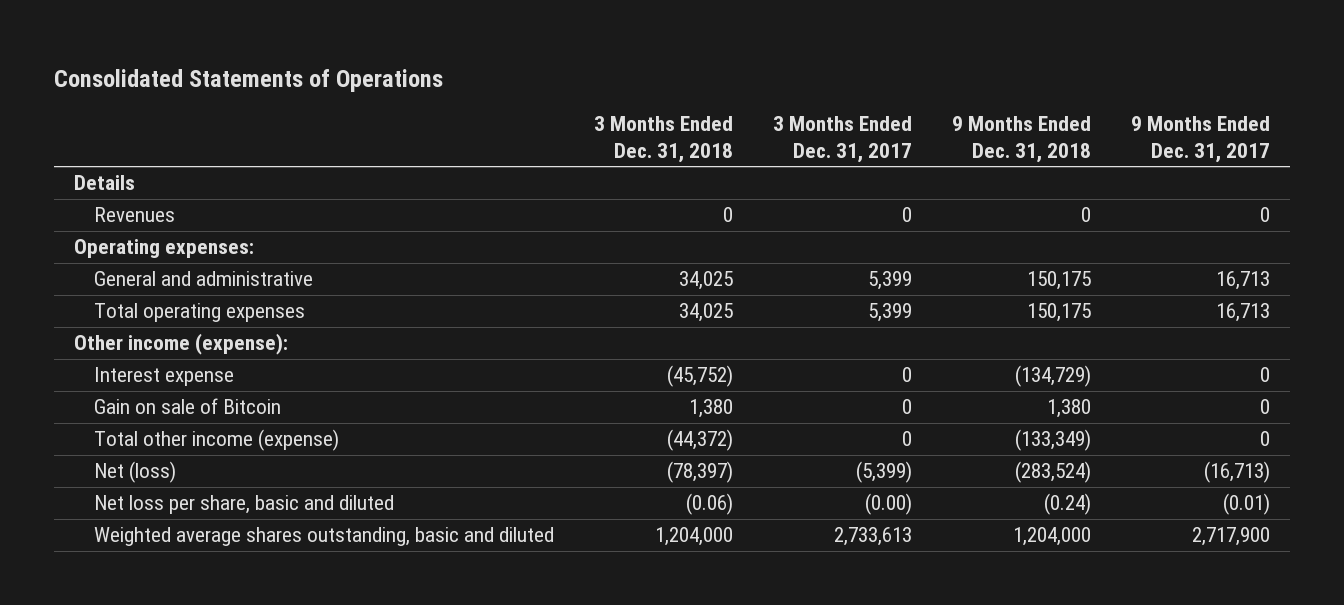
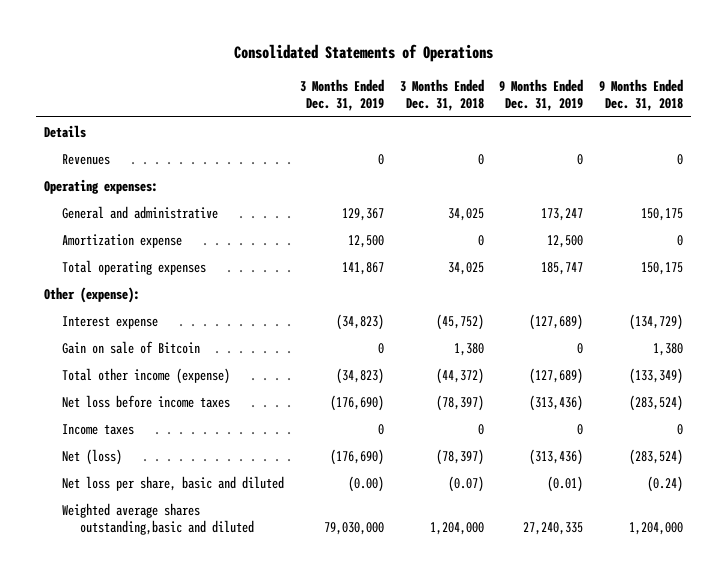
- | 3 Months Ended Dec. 31, 2018 | 3 Months Ended Dec. 31, 2017 | 9 Months Ended Dec. 31, 2018 | 9 Months Ended Dec. 31, 2017
+ | 3 Months Ended Dec. 31, 2019 | 3 Months Ended Dec. 31, 2018 | 9 Months Ended Dec. 31, 2019 | 9 Months Ended Dec. 31, 2018
+ Amortization expense | 12,500 | 0 | 12,500 | 0
- Other income (expense):
+ Other (expense):
+ Net loss before income taxes | (176,690) | (78,397) | (313,436) | (283,524)
+ Income taxes | 0 | 0 | 0 | 0
- Net loss per share, basic and diluted | (0.06) | (0.00) | (0.24) | (0.01)
- Weighted average shares outstanding, basic and diluted | 1,204,000 | 2,733,613 | 1,204,000 | 2,717,900
+ Net loss per share, basic and diluted | (0.00) | (0.07) | (0.01) | (0.24)
+ Weighted average shares outstanding,basic and diluted | 79,030,000 | 1,204,000 | 27,240,335 | 1,204,000

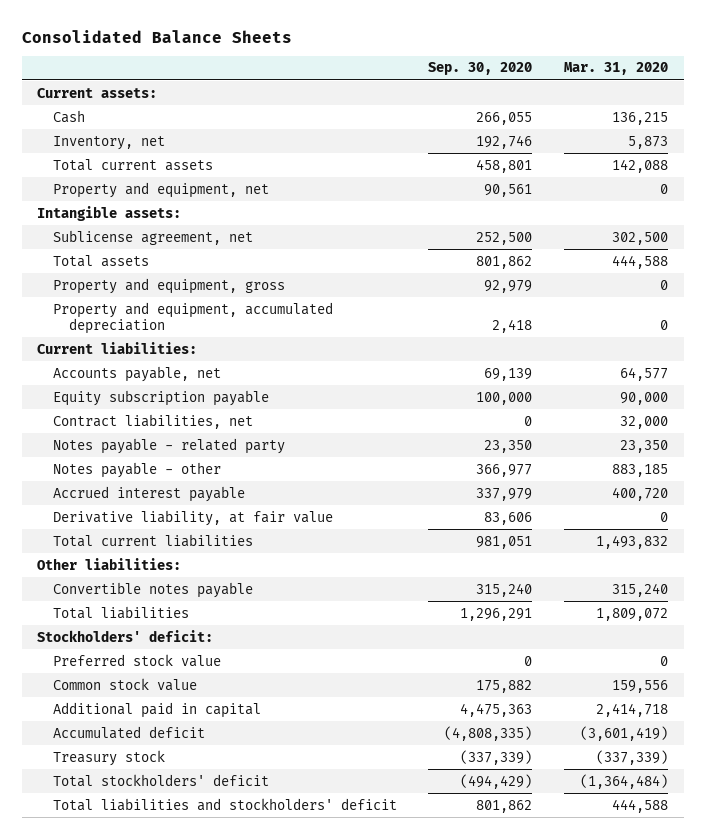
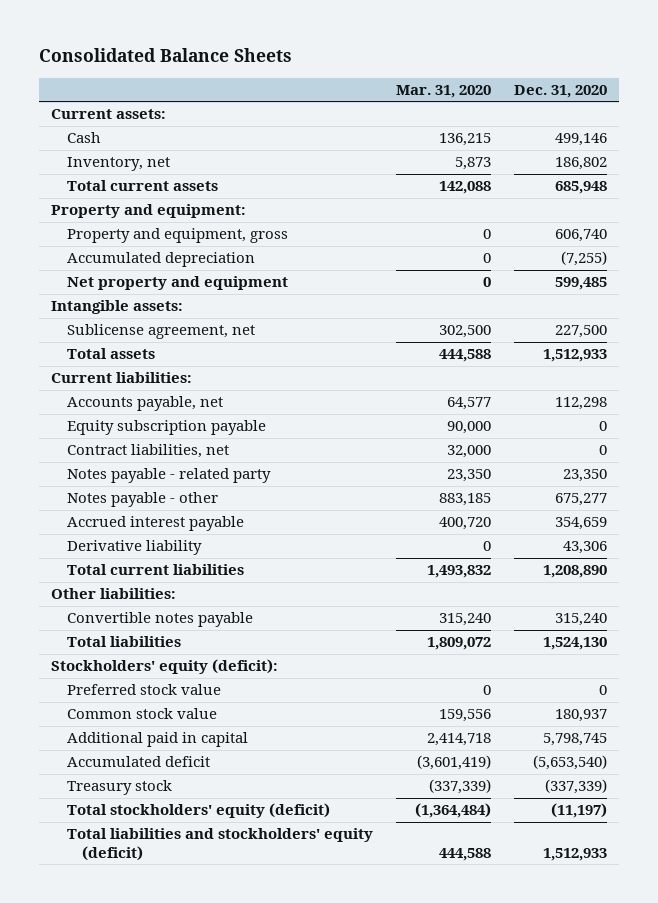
- | Sep. 30, 2020 | Mar. 31, 2020
+ | Mar. 31, 2020 | Dec. 31, 2020
- Property and equipment, net | 90,561 | 0
+ Property and equipment:
moved up: Property and equipment, gross | 0 | 606,740
+ Accumulated depreciation | 0 | (7,255)
+ Net property and equipment | 0 | 599,485
- Property and equipment, accumulated depreciation | 2,418 | 0
- Derivative liability, at fair value | 83,606 | 0
+ Derivative liability | 0 | 43,306
- Stockholders' deficit:
+ Stockholders' equity (deficit):
- Total stockholders' deficit | (494,429) | (1,364,484)
- Total liabilities and stockholders' deficit | 801,862 | 444,588
+ Total stockholders' equity (deficit) | (1,364,484) | (11,197)
+ Total liabilities and stockholders' equity (deficit) | 444,588 | 1,512,933

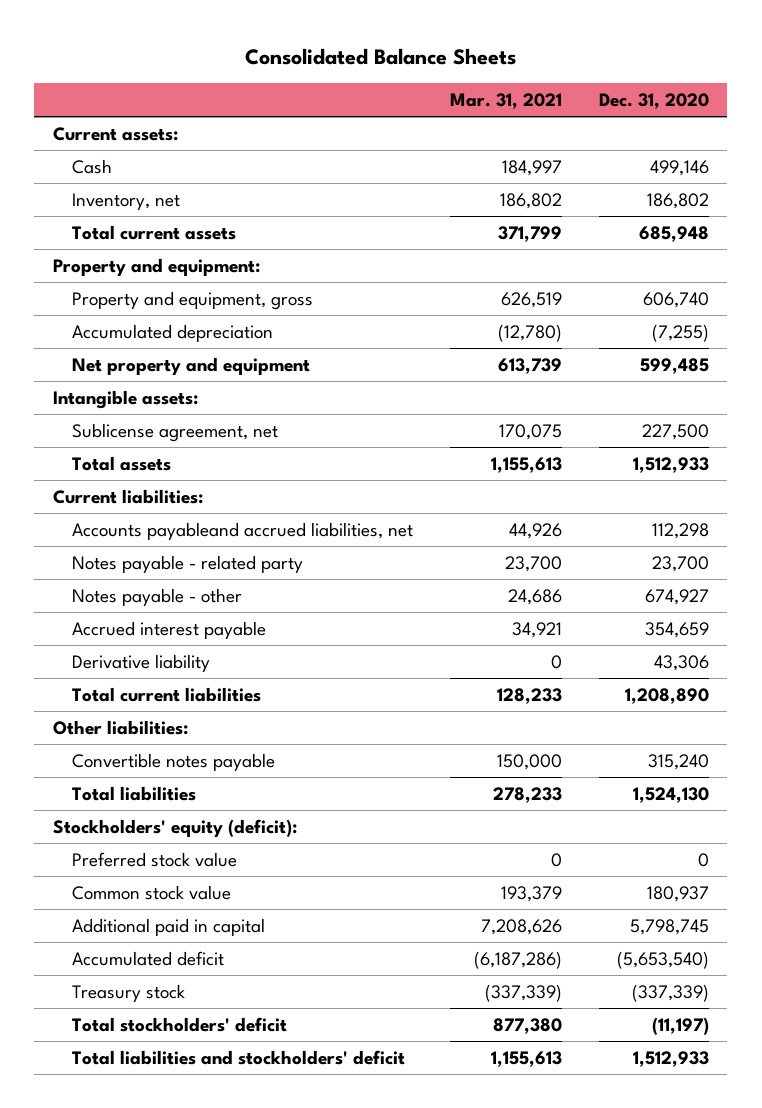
- | Mar. 31, 2020 | Dec. 31, 2020
+ | Mar. 31, 2021 | Dec. 31, 2020
- Accounts payable, net | 64,577 | 112,298
- Equity subscription payable | 90,000 | 0
- Contract liabilities, net | 32,000 | 0
- Notes payable - related party | 23,350 | 23,350
- Notes payable - other | 883,185 | 675,277
+ Accounts payableand accrued liabilities, net | 44,926 | 112,298
+ Notes payable - related party | 23,700 | 23,700
+ Notes payable - other | 24,686 | 674,927
- Total stockholders' equity (deficit) | (1,364,484) | (11,197)
- Total liabilities and stockholders' equity (deficit) | 444,588 | 1,512,933
+ Total stockholders' deficit | 877,380 | (11,197)
+ Total liabilities and stockholders' deficit | 1,155,613 | 1,512,933

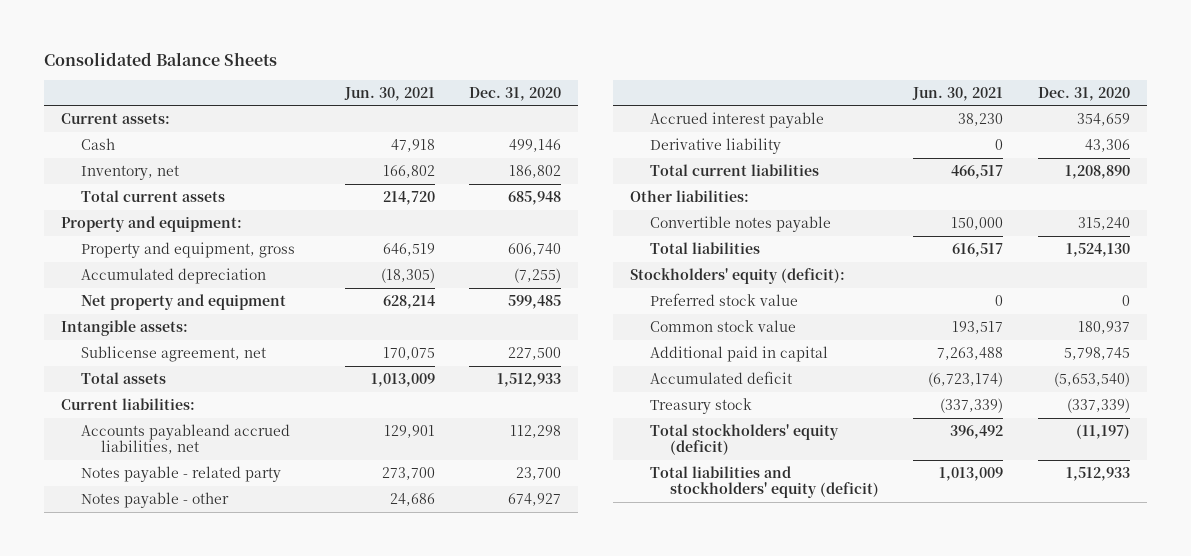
- | Mar. 31, 2021 | Dec. 31, 2020
+ | Jun. 30, 2021 | Dec. 31, 2020
- Total stockholders' deficit | 877,380 | (11,197)
- Total liabilities and stockholders' deficit | 1,155,613 | 1,512,933
+ Total stockholders' equity (deficit) | 396,492 | (11,197)
+ Total liabilities and stockholders' equity (deficit) | 1,013,009 | 1,512,933

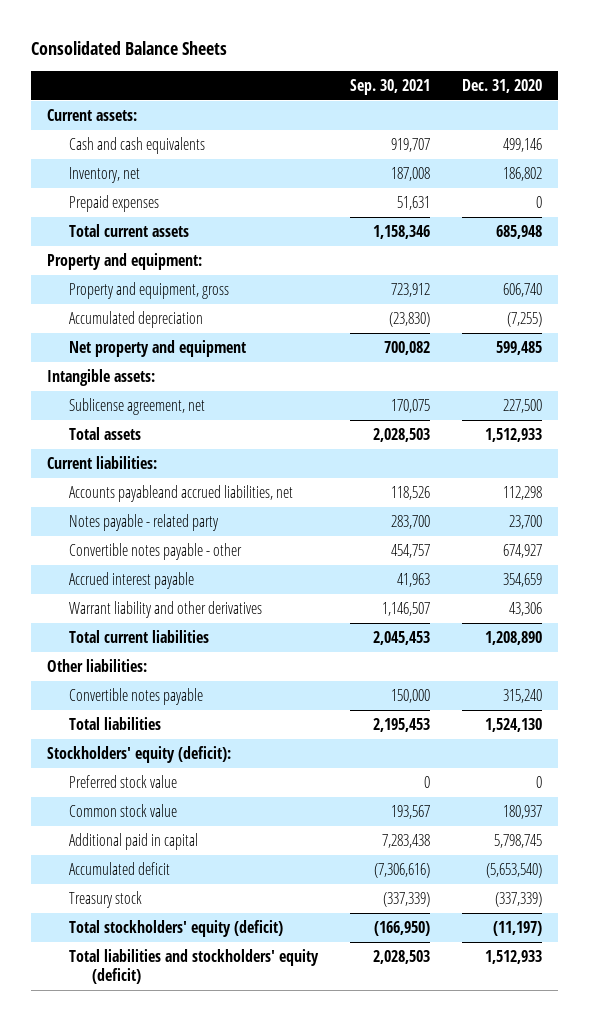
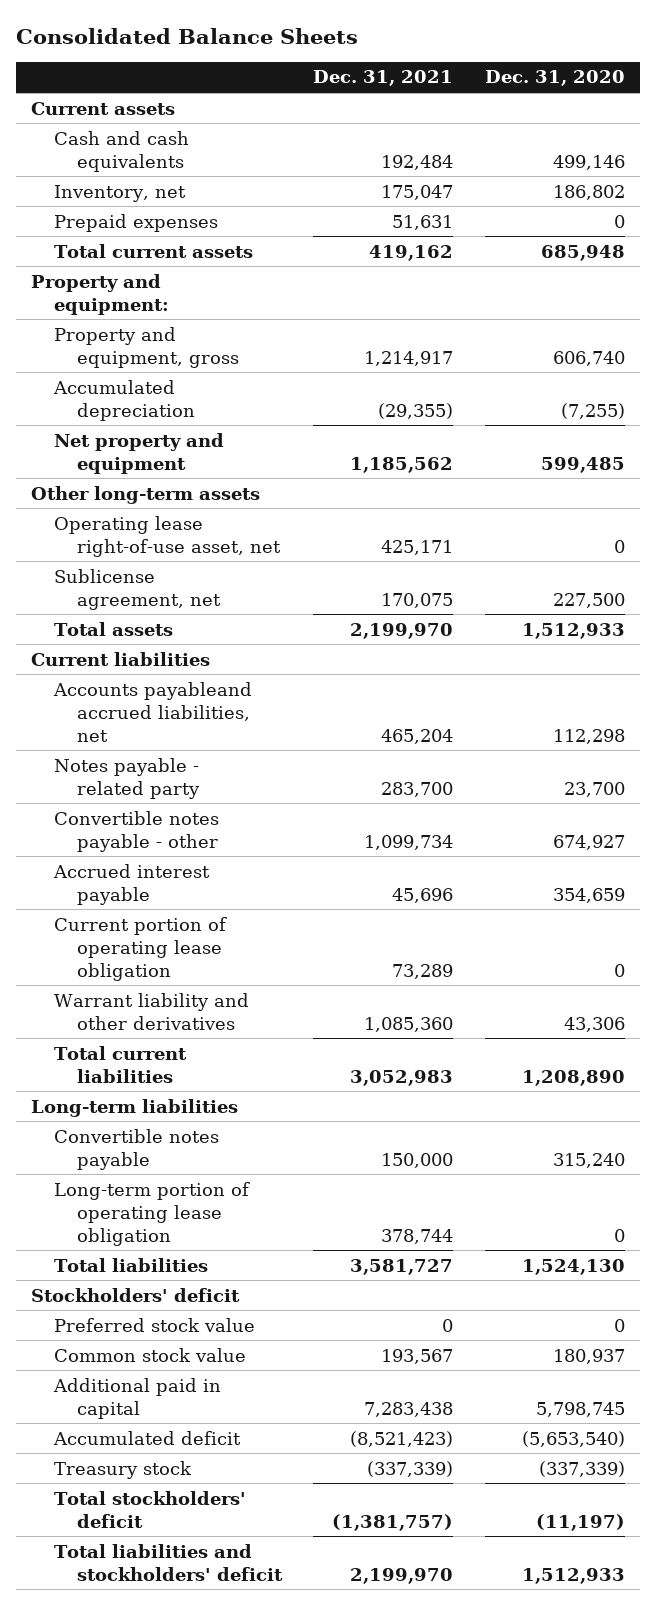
- | Sep. 30, 2021 | Dec. 31, 2020
+ | Dec. 31, 2021 | Dec. 31, 2020
- Current assets:
+ Current assets
- Intangible assets:
+ Other long-term assets
+ Operating lease right-of-use asset, net | 425,171 | 0
- Current liabilities:
+ Current liabilities
+ Current portion of operating lease obligation | 73,289 | 0
- Other liabilities:
+ Long-term liabilities
+ Long-term portion of operating lease obligation | 378,744 | 0
- Stockholders' equity (deficit):
+ Stockholders' deficit
- Total stockholders' equity (deficit) | (166,950) | (11,197)
- Total liabilities and stockholders' equity (deficit) | 2,028,503 | 1,512,933
+ Total stockholders' deficit | (1,381,757) | (11,197)
+ Total liabilities and stockholders' deficit | 2,199,970 | 1,512,933

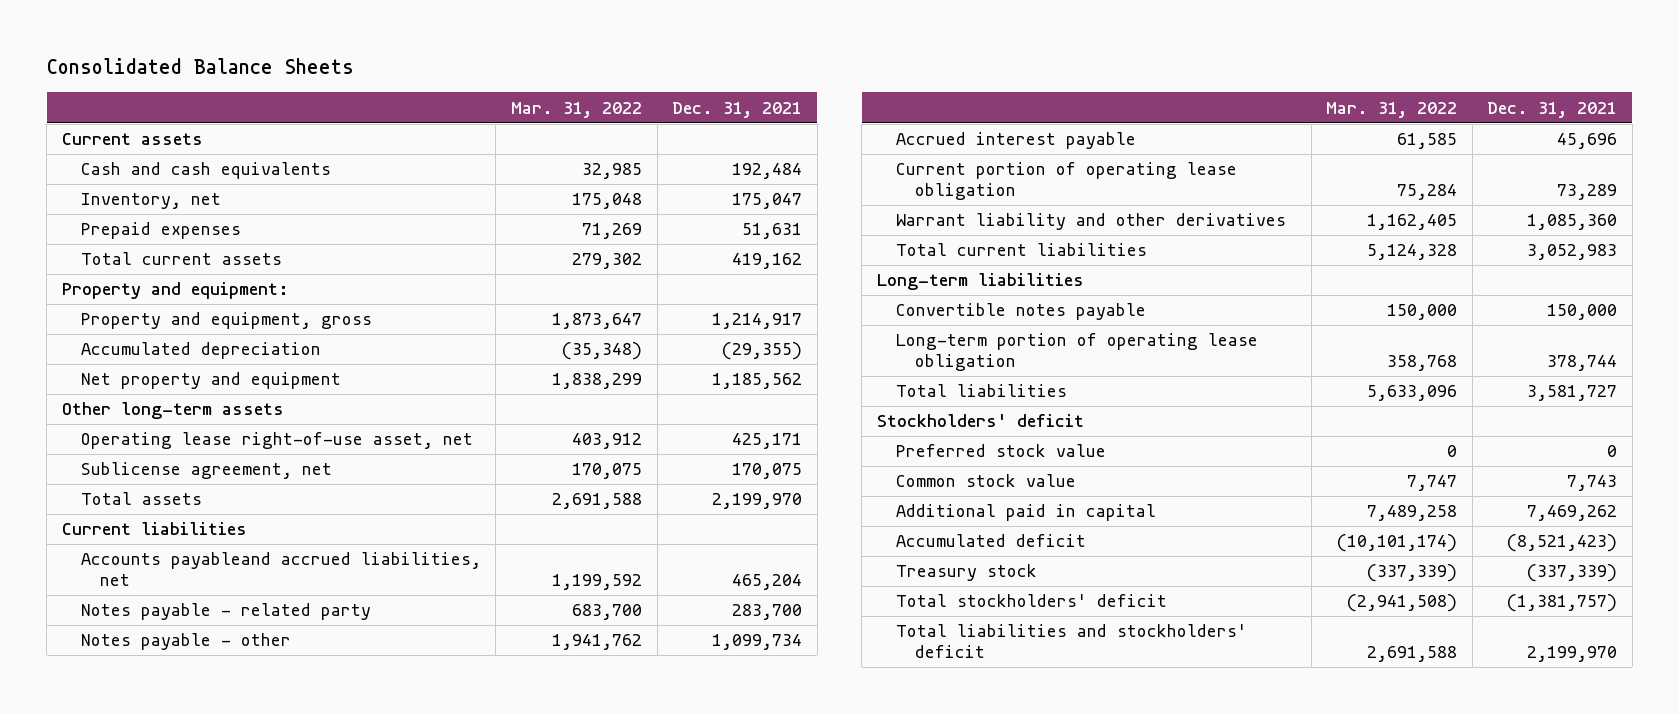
- | Dec. 31, 2021 | Dec. 31, 2020
+ | Mar. 31, 2022 | Dec. 31, 2021
- Convertible notes payable - other | 1,099,734 | 674,927
+ Notes payable - other | 1,941,762 | 1,099,734
- Common stock value | 193,567 | 180,937
- Additional paid in capital | 7,283,438 | 5,798,745
+ Common stock value | 7,747 | 7,743
+ Additional paid in capital | 7,489,258 | 7,469,262

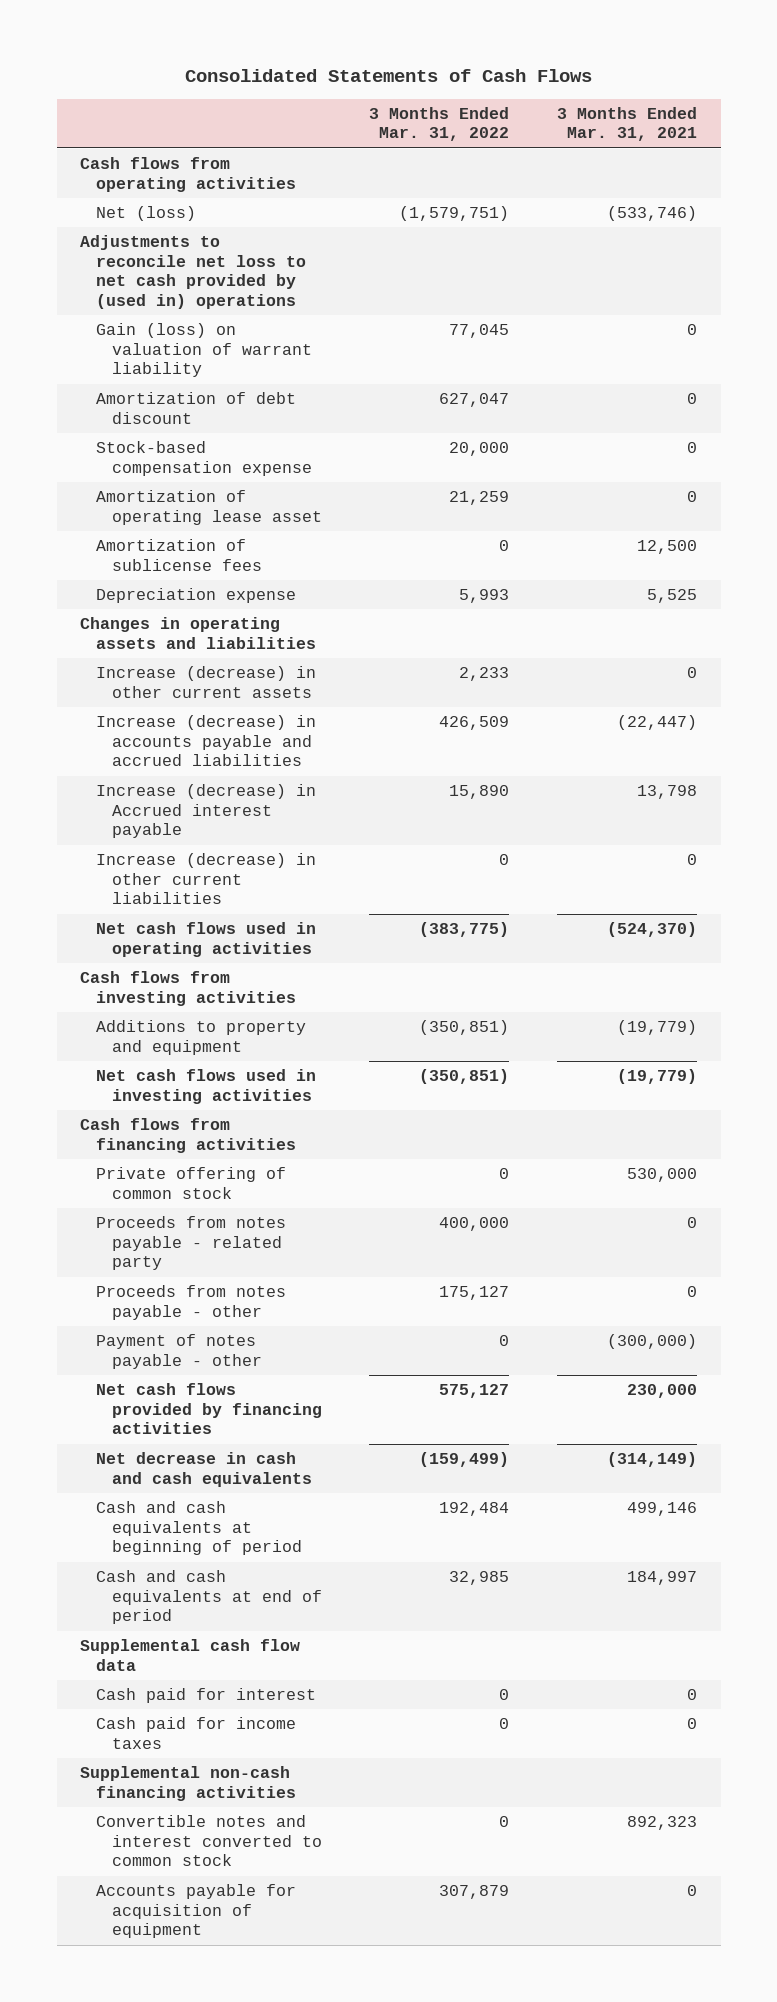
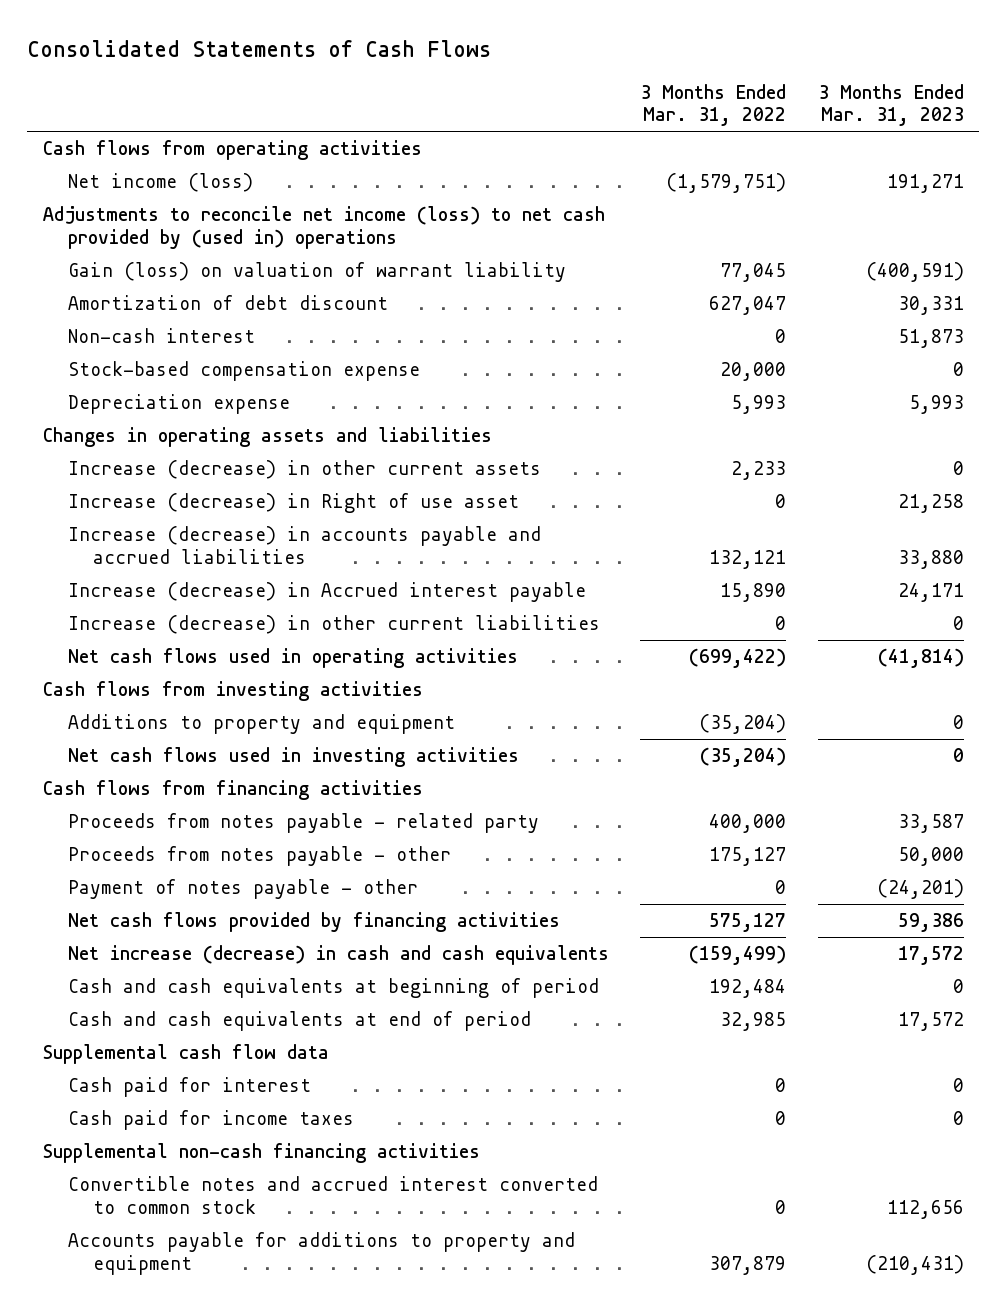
- | 3 Months Ended Mar. 31, 2022 | 3 Months Ended Mar. 31, 2021
+ | 3 Months Ended Mar. 31, 2022 | 3 Months Ended Mar. 31, 2023
- Net (loss) | (1,579,751) | (533,746)
- Adjustments to reconcile net loss to net cash provided by (used in) operations
+ Net income (loss) | (1,579,751) | 191,271
+ Adjustments to reconcile net income (loss) to net cash provided by (used in) operations
+ Non-cash interest | 0 | 51,873
- Amortization of operating lease asset | 21,259 | 0
- Amortization of sublicense fees | 0 | 12,500
- Increase (decrease) in accounts payable and accrued liabilities | 426,509 | (22,447)
+ Increase (decrease) in Right of use asset | 0 | 21,258
+ Increase (decrease) in accounts payable and accrued liabilities | 132,121 | 33,880
- Net cash flows used in operating activities | (383,775) | (524,370)
+ Net cash flows used in operating activities | (699,422) | (41,814)
- Additions to property and equipment | (350,851) | (19,779)
- Net cash flows used in investing activities | (350,851) | (19,779)
+ Additions to property and equipment | (35,204) | 0
+ Net cash flows used in investing activities | (35,204) | 0
- Private offering of common stock | 0 | 530,000
- Net decrease in cash and cash equivalents | (159,499) | (314,149)
+ Net increase (decrease) in cash and cash equivalents | (159,499) | 17,572
- Convertible notes and interest converted to common stock | 0 | 892,323
- Accounts payable for acquisition of equipment | 307,879 | 0
+ Convertible notes and accrued interest converted to common stock | 0 | 112,656
+ Accounts payable for additions to property and equipment | 307,879 | (210,431)

